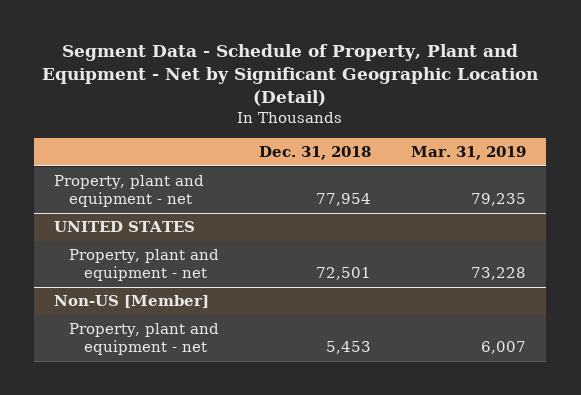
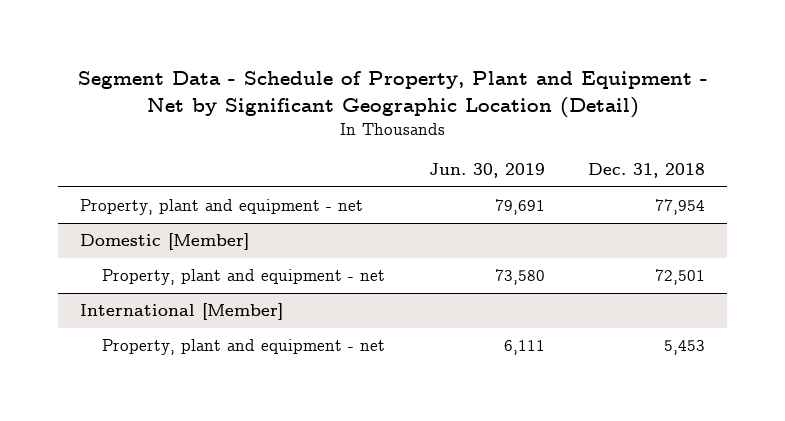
- | Dec. 31, 2018 | Mar. 31, 2019
+ | Jun. 30, 2019 | Dec. 31, 2018
- UNITED STATES
+ Domestic [Member]
- Non-US [Member]
+ International [Member]

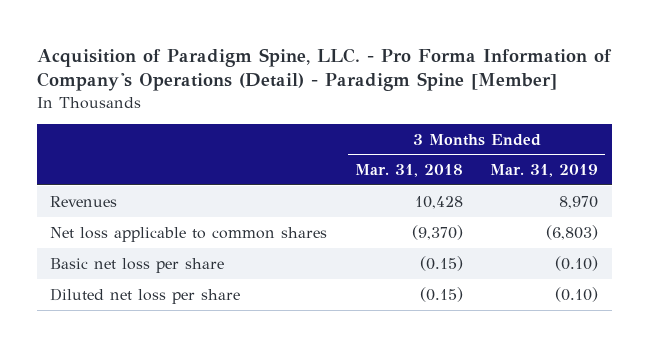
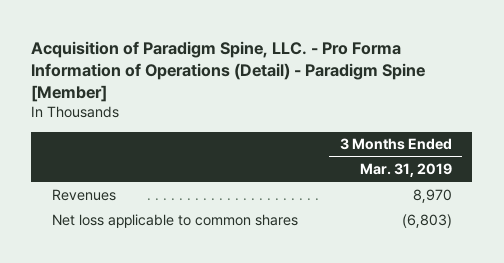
- Acquisition of Paradigm Spine, LLC. - Pro Forma Information of Company's Operations (Detail) - Paradigm Spine [Member]
+ Acquisition of Paradigm Spine, LLC. - Pro Forma Information of Operations (Detail) - Paradigm Spine [Member]
- | 3 Months Ended Mar. 31, 2018 | 3 Months Ended Mar. 31, 2019
+ | 3 Months Ended Mar. 31, 2019
- Basic net loss per share | (0.15) | (0.10)
- Diluted net loss per share | (0.15) | (0.10)

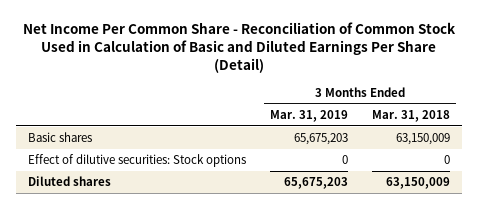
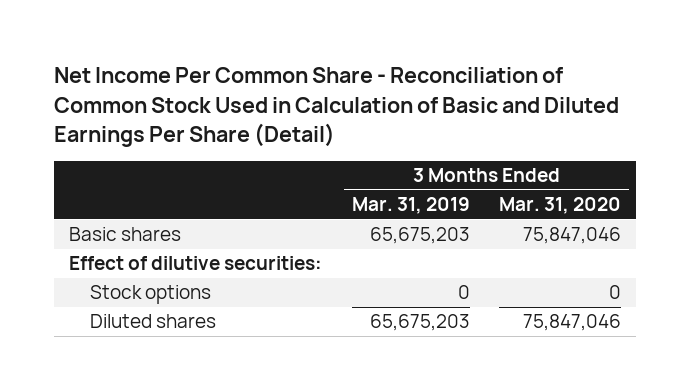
- | 3 Months Ended Mar. 31, 2019 | 3 Months Ended Mar. 31, 2018
+ | 3 Months Ended Mar. 31, 2019 | 3 Months Ended Mar. 31, 2020
- Effect of dilutive securities: Stock options | 0 | 0
+ Effect of dilutive securities:
+ Stock options | 0 | 0

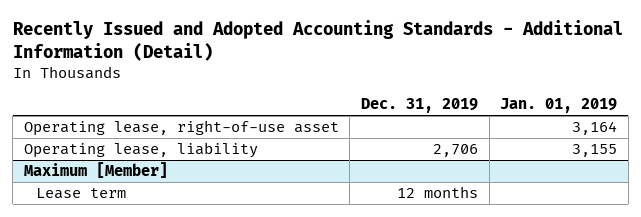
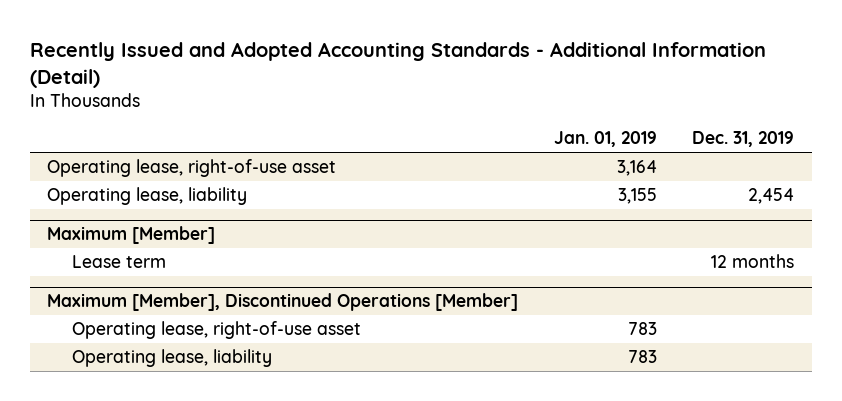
- | Dec. 31, 2019 | Jan. 01, 2019
+ | Jan. 01, 2019 | Dec. 31, 2019
- Operating lease, liability | 2,706 | 3,155
+ Operating lease, liability | 3,155 | 2,454
+ Maximum [Member], Discontinued Operations [Member]
+ Operating lease, right-of-use asset | 783 |
+ Operating lease, liability | 783 |

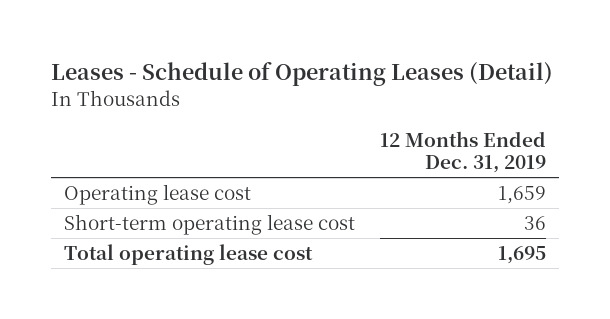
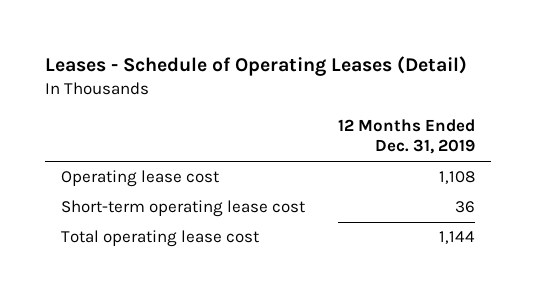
- Operating lease cost | 1,659
+ Operating lease cost | 1,108
- Total operating lease cost | 1,695
+ Total operating lease cost | 1,144

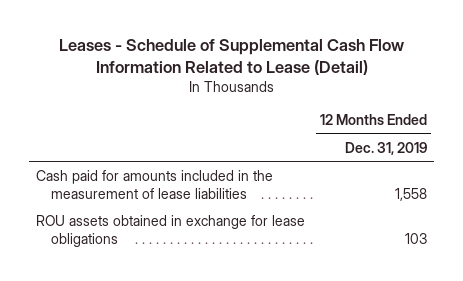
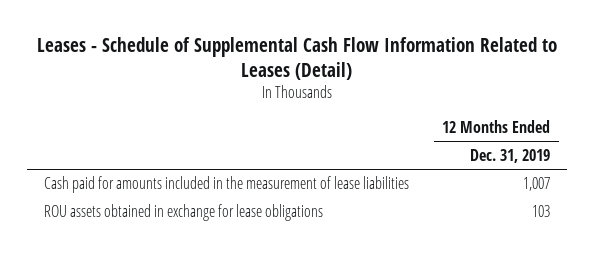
- Leases - Schedule of Supplemental Cash Flow Information Related to Lease (Detail)
+ Leases - Schedule of Supplemental Cash Flow Information Related to Leases (Detail)
- Cash paid for amounts included in the measurement of lease liabilities | 1,558
+ Cash paid for amounts included in the measurement of lease liabilities | 1,007

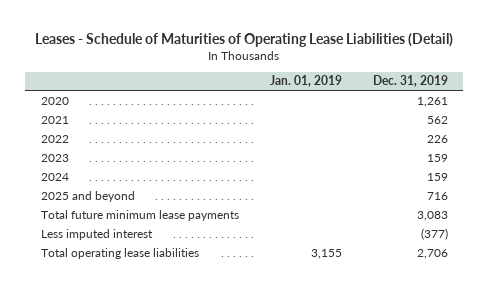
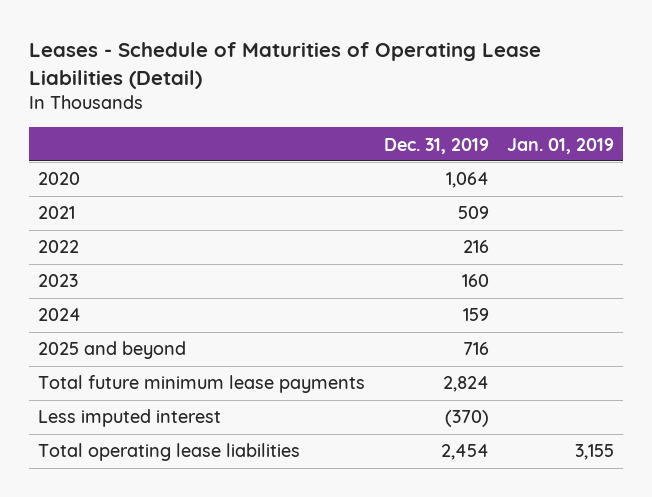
- | Jan. 01, 2019 | Dec. 31, 2019
+ | Dec. 31, 2019 | Jan. 01, 2019
- 2020 | | 1,261
- 2021 | | 562
- 2022 | | 226
- 2023 | | 159
+ 2020 | 1,064 |
+ 2021 | 509 |
+ 2022 | 216 |
+ 2023 | 160 |
- Total future minimum lease payments | | 3,083
- Less imputed interest | | (377)
- Total operating lease liabilities | 3,155 | 2,706
+ Total future minimum lease payments | 2,824 |
+ Less imputed interest | (370) |
+ Total operating lease liabilities | 2,454 | 3,155

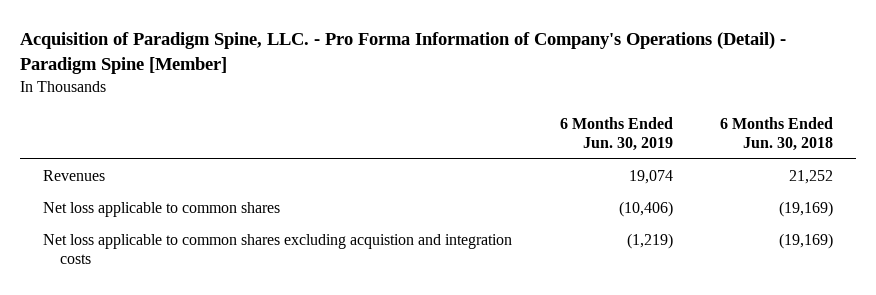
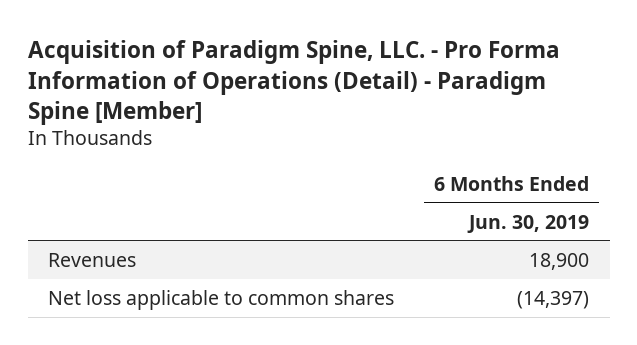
- Acquisition of Paradigm Spine, LLC. - Pro Forma Information of Company's Operations (Detail) - Paradigm Spine [Member]
+ Acquisition of Paradigm Spine, LLC. - Pro Forma Information of Operations (Detail) - Paradigm Spine [Member]
- | 6 Months Ended Jun. 30, 2019 | 6 Months Ended Jun. 30, 2018
+ | 6 Months Ended Jun. 30, 2019
- Revenues | 19,074 | 21,252
- Net loss applicable to common shares | (10,406) | (19,169)
- Net loss applicable to common shares excluding acquistion and integration costs | (1,219) | (19,169)
+ Revenues | 18,900
+ Net loss applicable to common shares | (14,397)

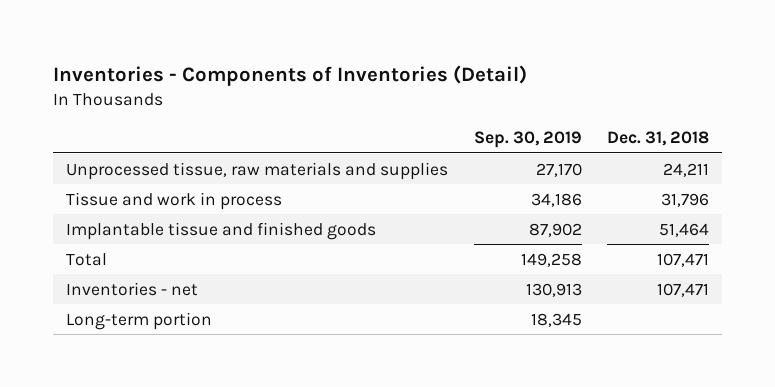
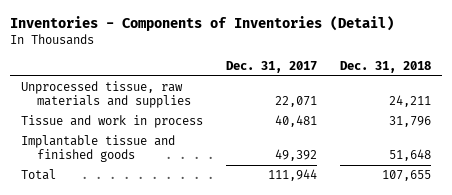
- | Sep. 30, 2019 | Dec. 31, 2018
+ | Dec. 31, 2017 | Dec. 31, 2018
- Implantable tissue and finished goods | 87,902 | 51,464
- Total | 149,258 | 107,471
- Inventories - net | 130,913 | 107,471
- Long-term portion | 18,345 |
+ Implantable tissue and finished goods | 49,392 | 51,648
+ Total | 111,944 | 107,655

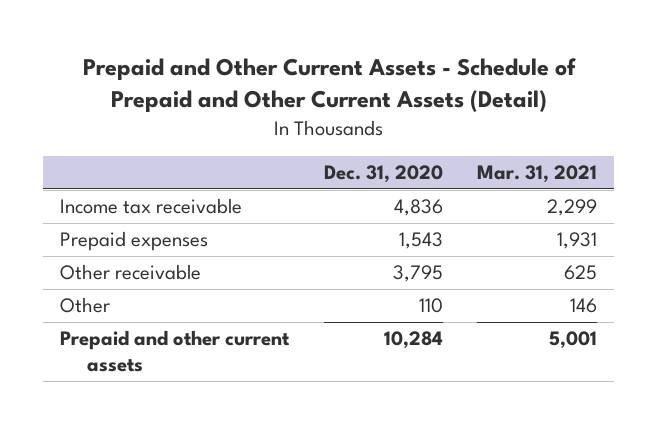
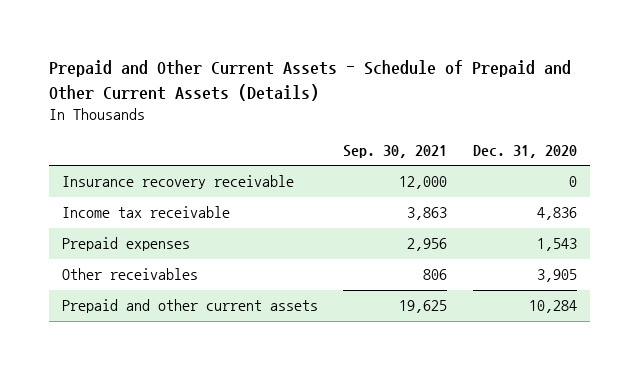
- Prepaid and Other Current Assets - Schedule of Prepaid and Other Current Assets (Detail)
+ Prepaid and Other Current Assets - Schedule of Prepaid and Other Current Assets (Details)
- | Dec. 31, 2020 | Mar. 31, 2021
+ | Sep. 30, 2021 | Dec. 31, 2020
+ Insurance recovery receivable | 12,000 | 0
- Other receivable | 3,795 | 625
- Other | 110 | 146
+ Other receivables | 806 | 3,905

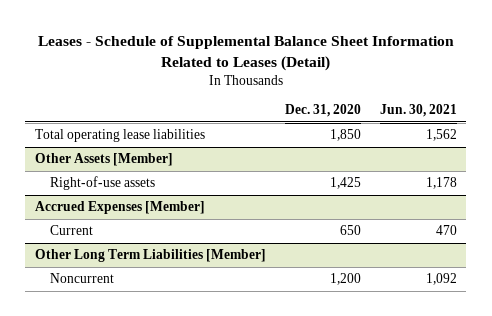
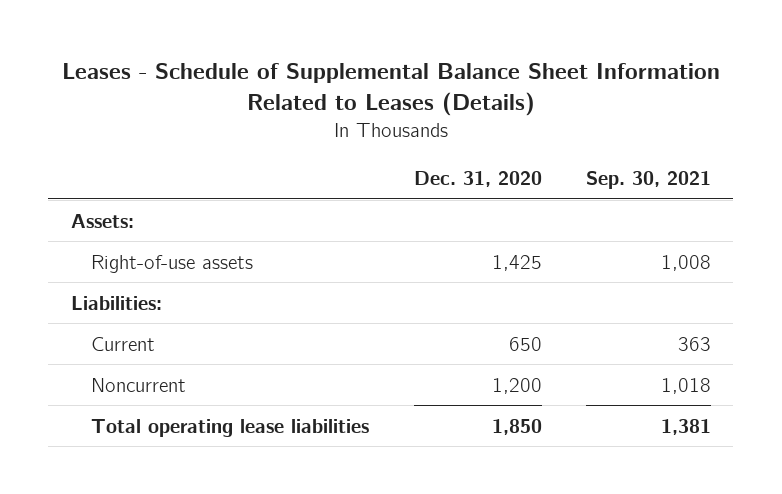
- Leases - Schedule of Supplemental Balance Sheet Information Related to Leases (Detail)
+ Leases - Schedule of Supplemental Balance Sheet Information Related to Leases (Details)
- | Dec. 31, 2020 | Jun. 30, 2021
+ | Dec. 31, 2020 | Sep. 30, 2021
- Other Assets [Member]
+ Assets:
- Accrued Expenses [Member]
+ Liabilities:
- Other Long Term Liabilities [Member]
moved down: Total operating lease liabilities | 1,850 | 1,381

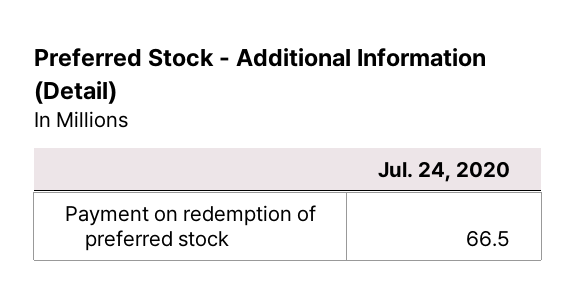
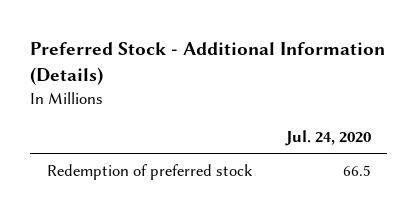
- Preferred Stock - Additional Information (Detail)
+ Preferred Stock - Additional Information (Details)
- Payment on redemption of preferred stock | 66.5
+ Redemption of preferred stock | 66.5

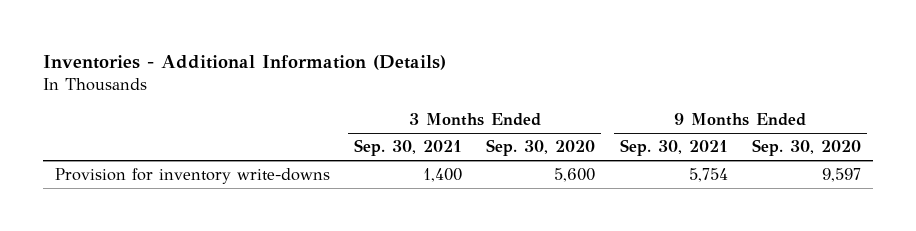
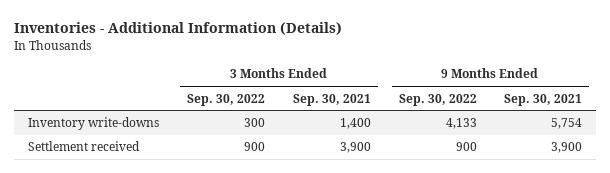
- | 3 Months Ended Sep. 30, 2021 | 3 Months Ended Sep. 30, 2020 | 9 Months Ended Sep. 30, 2021 | 9 Months Ended Sep. 30, 2020
+ | 3 Months Ended Sep. 30, 2022 | 3 Months Ended Sep. 30, 2021 | 9 Months Ended Sep. 30, 2022 | 9 Months Ended Sep. 30, 2021
- Provision for inventory write-downs | 1,400 | 5,600 | 5,754 | 9,597
+ Inventory write-downs | 300 | 1,400 | 4,133 | 5,754
+ Settlement received | 900 | 3,900 | 900 | 3,900

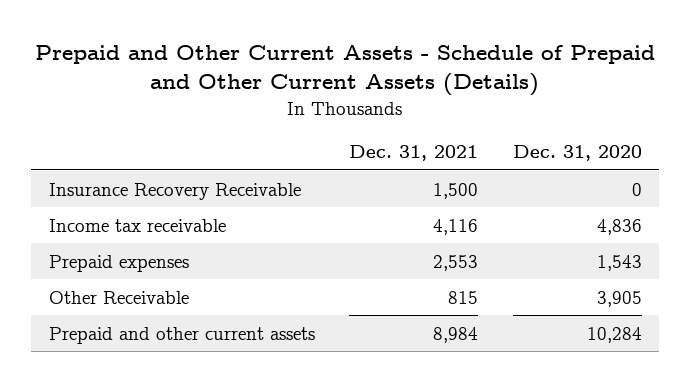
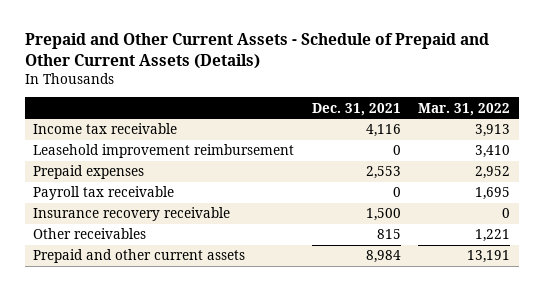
- | Dec. 31, 2021 | Dec. 31, 2020
+ | Dec. 31, 2021 | Mar. 31, 2022
- Insurance Recovery Receivable | 1,500 | 0
+ Leasehold improvement reimbursement | 0 | 3,410
- Other Receivable | 815 | 3,905
+ Payroll tax receivable | 0 | 1,695
+ Insurance recovery receivable | 1,500 | 0
+ Other receivables | 815 | 1,221

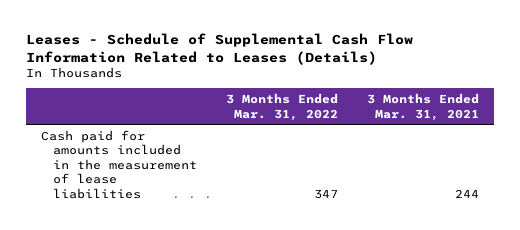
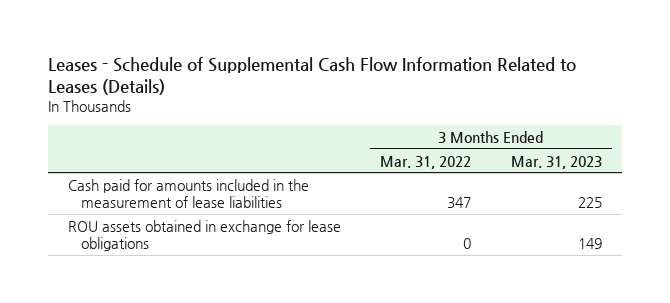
- | 3 Months Ended Mar. 31, 2022 | 3 Months Ended Mar. 31, 2021
+ | 3 Months Ended Mar. 31, 2022 | 3 Months Ended Mar. 31, 2023
+ ROU assets obtained in exchange for lease obligations | 0 | 149

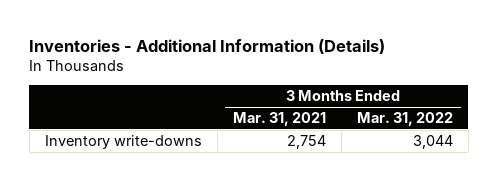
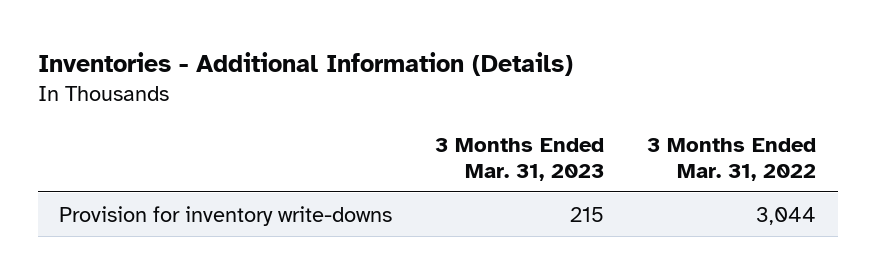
- | 3 Months Ended Mar. 31, 2021 | 3 Months Ended Mar. 31, 2022
+ | 3 Months Ended Mar. 31, 2023 | 3 Months Ended Mar. 31, 2022
- Inventory write-downs | 2,754 | 3,044
+ Provision for inventory write-downs | 215 | 3,044

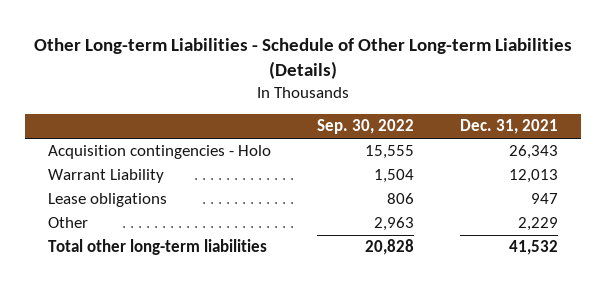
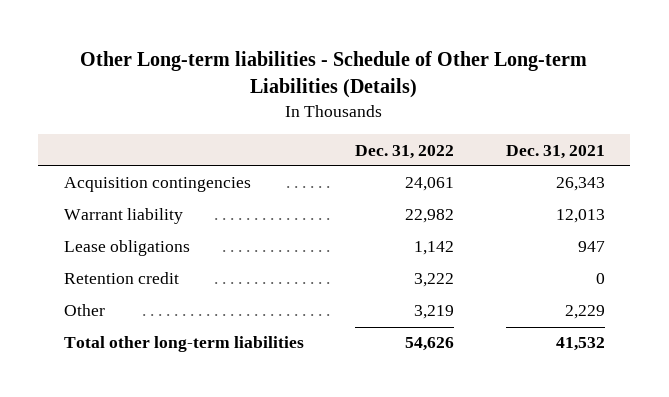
- Other Long-term Liabilities - Schedule of Other Long-term Liabilities (Details)
+ Other Long-term liabilities - Schedule of Other Long-term Liabilities (Details)
- | Sep. 30, 2022 | Dec. 31, 2021
+ | Dec. 31, 2022 | Dec. 31, 2021
- Acquisition contingencies - Holo | 15,555 | 26,343
- Warrant Liability | 1,504 | 12,013
+ Acquisition contingencies | 24,061 | 26,343
+ Warrant liability | 22,982 | 12,013
+ Retention credit | 3,222 | 0

